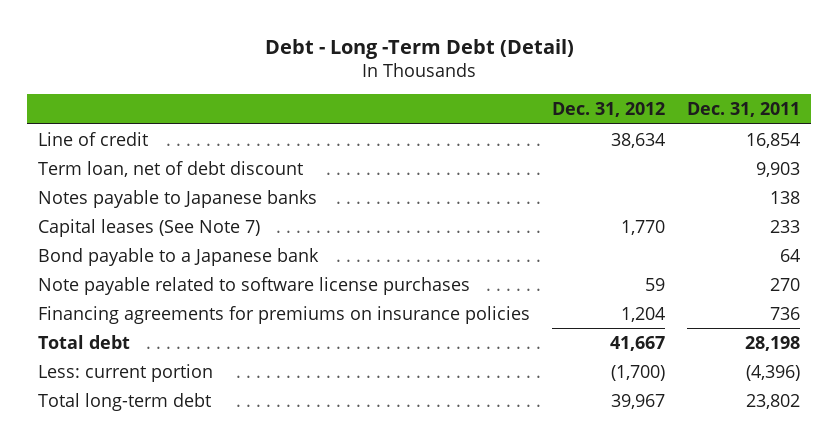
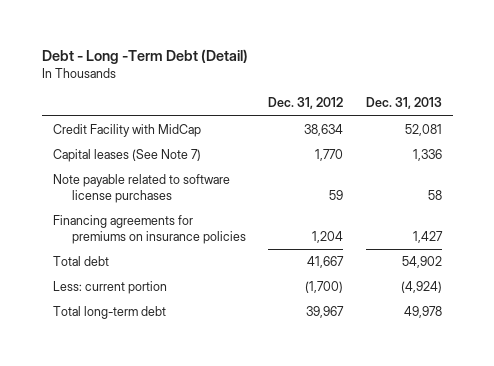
- | Dec. 31, 2012 | Dec. 31, 2011
+ | Dec. 31, 2012 | Dec. 31, 2013
- Line of credit | 38,634 | 16,854
- Term loan, net of debt discount | | 9,903
- Notes payable to Japanese banks | | 138
+ Credit Facility with MidCap | 38,634 | 52,081
- Bond payable to a Japanese bank | | 64

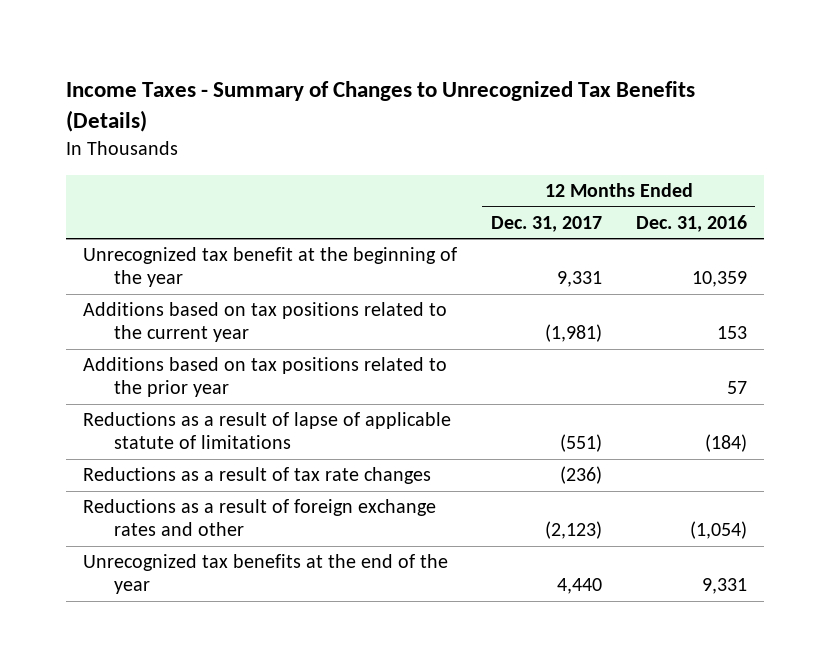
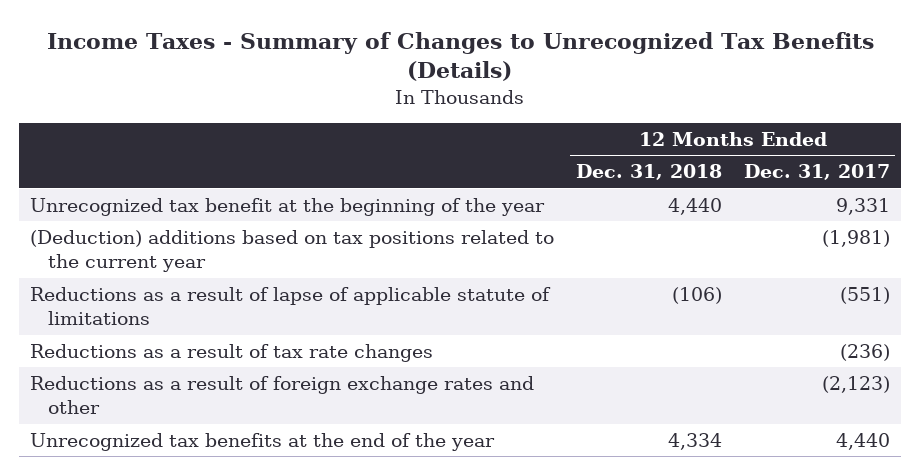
- | 12 Months Ended Dec. 31, 2017 | 12 Months Ended Dec. 31, 2016
+ | 12 Months Ended Dec. 31, 2018 | 12 Months Ended Dec. 31, 2017
- Additions based on tax positions related to the current year | (1,981) | 153
- Additions based on tax positions related to the prior year | | 57
+ (Deduction) additions based on tax positions related to the current year | | (1,981)

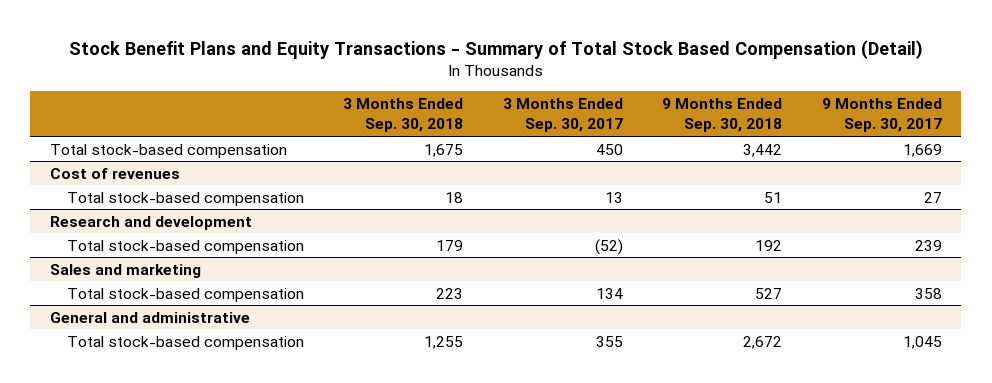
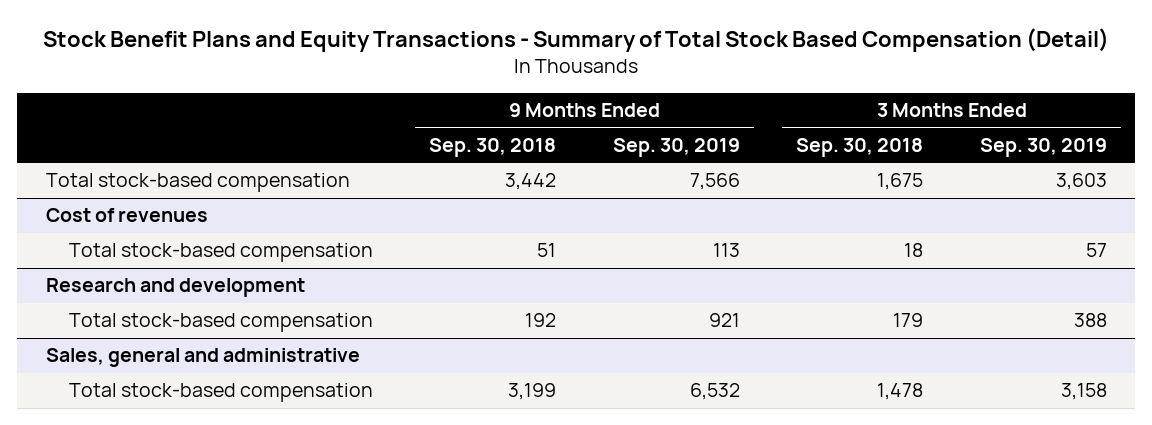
- | 3 Months Ended Sep. 30, 2018 | 3 Months Ended Sep. 30, 2017 | 9 Months Ended Sep. 30, 2018 | 9 Months Ended Sep. 30, 2017
+ | 9 Months Ended Sep. 30, 2018 | 9 Months Ended Sep. 30, 2019 | 3 Months Ended Sep. 30, 2018 | 3 Months Ended Sep. 30, 2019
- Sales and marketing
- Total stock-based compensation | 223 | 134 | 527 | 358
- General and administrative
- Total stock-based compensation | 1,255 | 355 | 2,672 | 1,045
+ Sales, general and administrative
+ Total stock-based compensation | 3,199 | 6,532 | 1,478 | 3,158

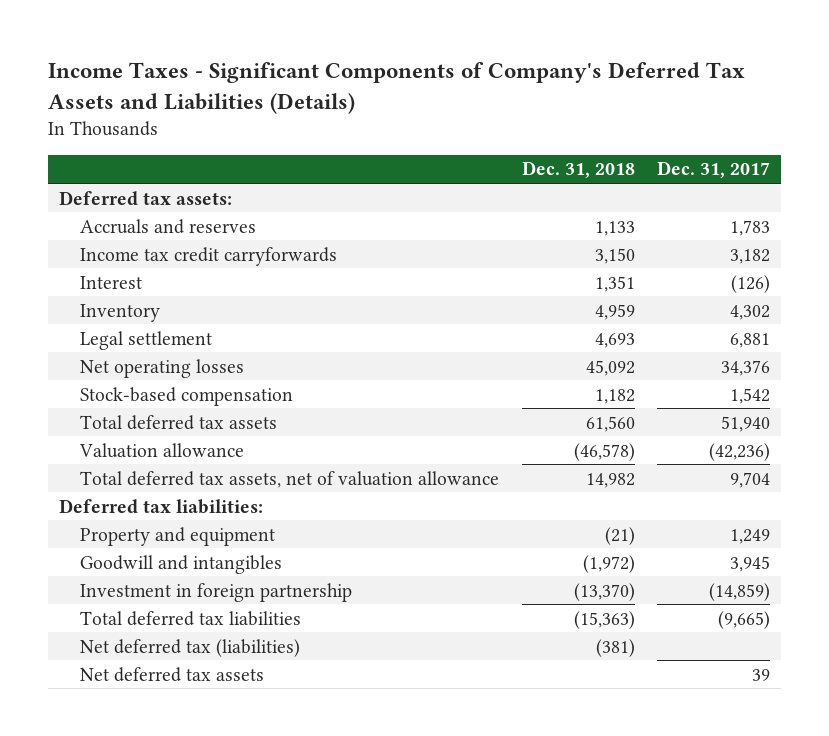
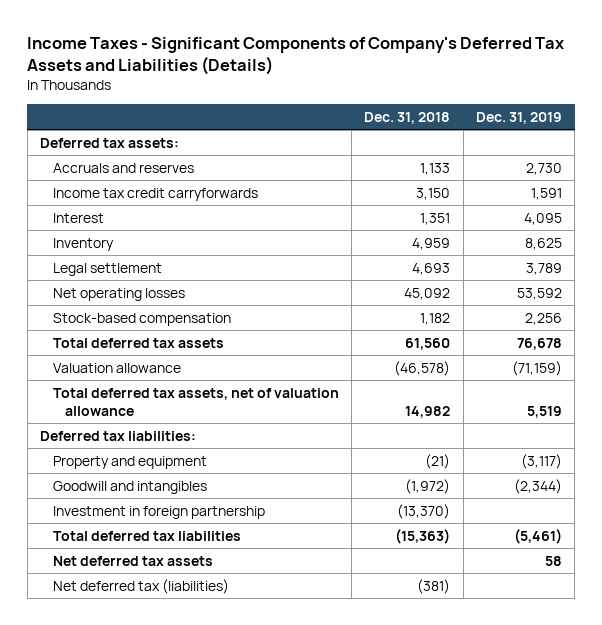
- | Dec. 31, 2018 | Dec. 31, 2017
+ | Dec. 31, 2018 | Dec. 31, 2019
moved down: Net deferred tax (liabilities) | (381) |

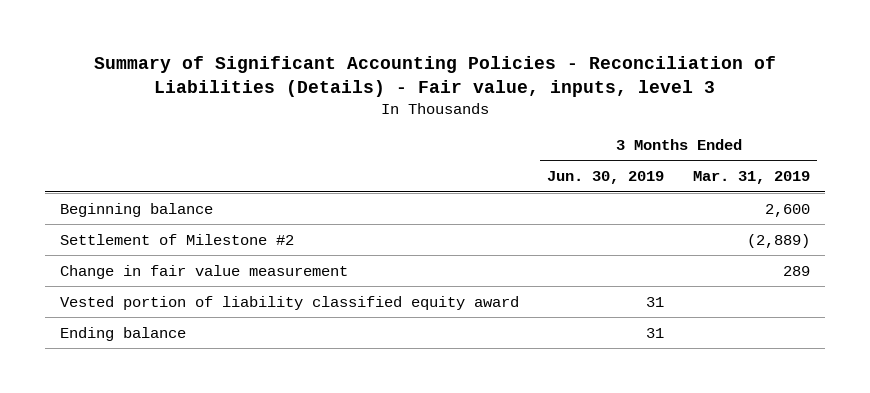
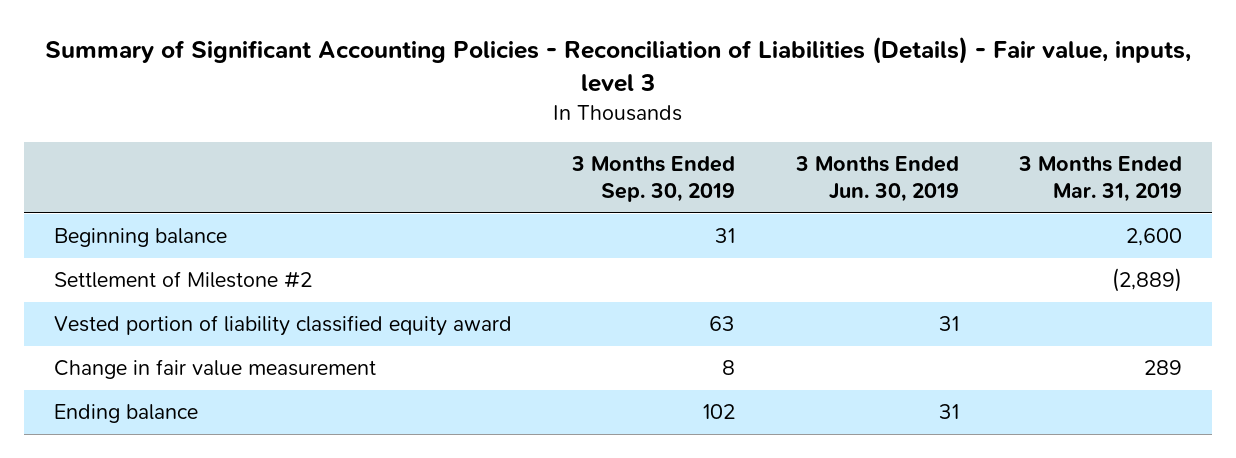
- | 3 Months Ended Jun. 30, 2019 | 3 Months Ended Mar. 31, 2019
+ | 3 Months Ended Sep. 30, 2019 | 3 Months Ended Jun. 30, 2019 | 3 Months Ended Mar. 31, 2019
moved down: Change in fair value measurement | 8 | | 289

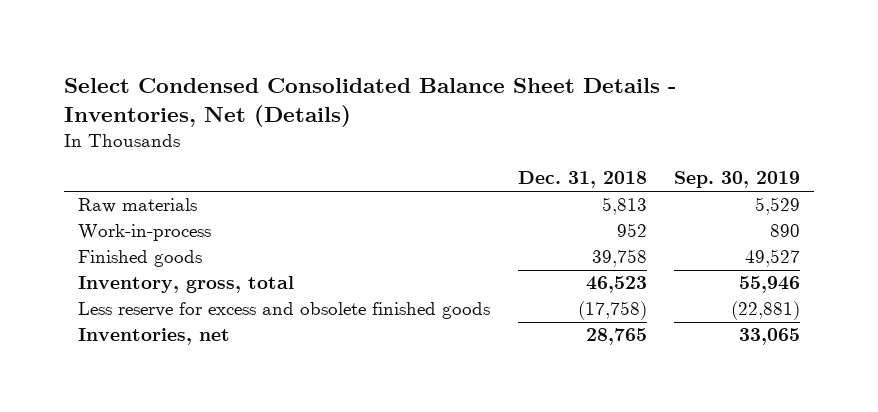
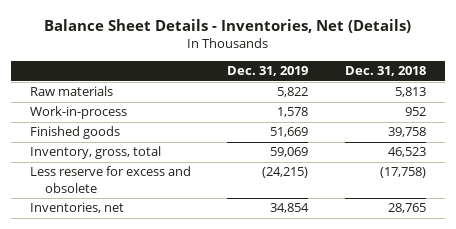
- Select Condensed Consolidated Balance Sheet Details - Inventories, Net (Details)
+ Balance Sheet Details - Inventories, Net (Details)
- | Dec. 31, 2018 | Sep. 30, 2019
+ | Dec. 31, 2019 | Dec. 31, 2018
- Less reserve for excess and obsolete finished goods | (17,758) | (22,881)
+ Less reserve for excess and obsolete | (24,215) | (17,758)

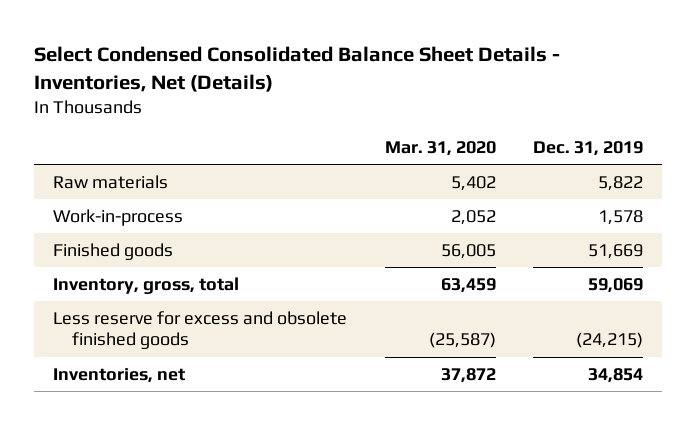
- Balance Sheet Details - Inventories, Net (Details)
+ Select Condensed Consolidated Balance Sheet Details - Inventories, Net (Details)
- | Dec. 31, 2019 | Dec. 31, 2018
+ | Mar. 31, 2020 | Dec. 31, 2019
- Less reserve for excess and obsolete | (24,215) | (17,758)
+ Less reserve for excess and obsolete finished goods | (25,587) | (24,215)

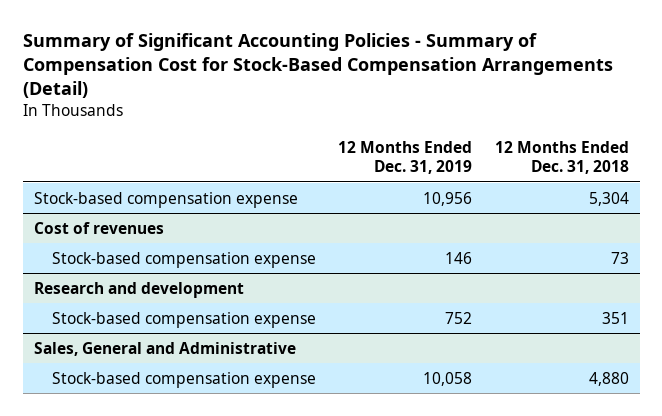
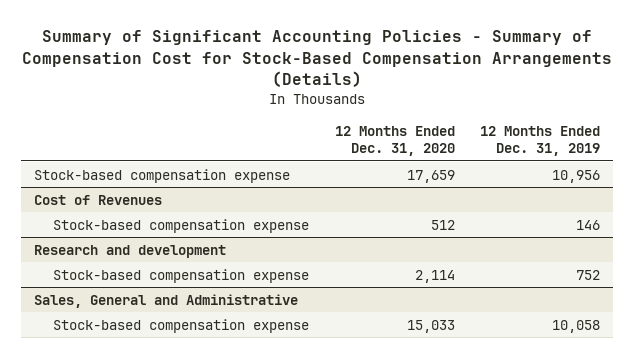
- Summary of Significant Accounting Policies - Summary of Compensation Cost for Stock-Based Compensation Arrangements (Detail)
+ Summary of Significant Accounting Policies - Summary of Compensation Cost for Stock-Based Compensation Arrangements (Details)
- | 12 Months Ended Dec. 31, 2019 | 12 Months Ended Dec. 31, 2018
+ | 12 Months Ended Dec. 31, 2020 | 12 Months Ended Dec. 31, 2019
- Cost of revenues
+ Cost of Revenues

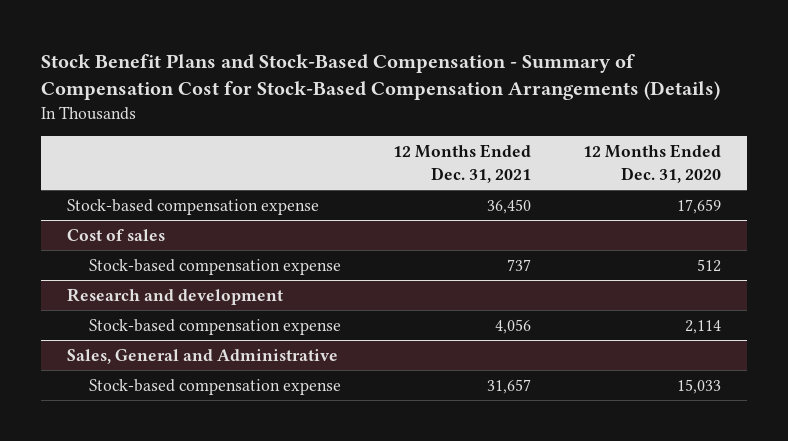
- Summary of Significant Accounting Policies - Summary of Compensation Cost for Stock-Based Compensation Arrangements (Details)
+ Stock Benefit Plans and Stock-Based Compensation - Summary of Compensation Cost for Stock-Based Compensation Arrangements (Details)
- | 12 Months Ended Dec. 31, 2020 | 12 Months Ended Dec. 31, 2019
+ | 12 Months Ended Dec. 31, 2021 | 12 Months Ended Dec. 31, 2020
- Cost of Revenues
+ Cost of sales

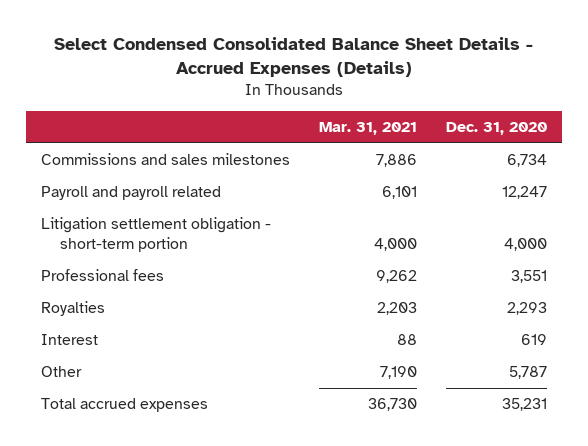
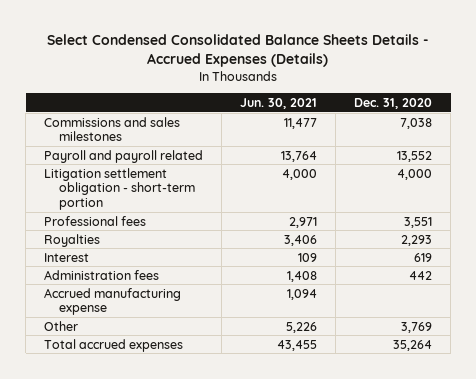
- Select Condensed Consolidated Balance Sheet Details - Accrued Expenses (Details)
+ Select Condensed Consolidated Balance Sheets Details - Accrued Expenses (Details)
- | Mar. 31, 2021 | Dec. 31, 2020
+ | Jun. 30, 2021 | Dec. 31, 2020
- Commissions and sales milestones | 7,886 | 6,734
- Payroll and payroll related | 6,101 | 12,247
+ Commissions and sales milestones | 11,477 | 7,038
+ Payroll and payroll related | 13,764 | 13,552
- Other | 7,190 | 5,787
- Total accrued expenses | 36,730 | 35,231
+ Administration fees | 1,408 | 442
+ Accrued manufacturing expense | 1,094 |
+ Other | 5,226 | 3,769
+ Total accrued expenses | 43,455 | 35,264

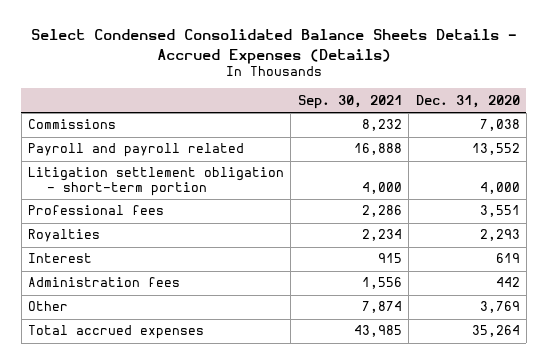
- | Jun. 30, 2021 | Dec. 31, 2020
+ | Sep. 30, 2021 | Dec. 31, 2020
- Commissions and sales milestones | 11,477 | 7,038
+ Commissions | 8,232 | 7,038
- Accrued manufacturing expense | 1,094 |

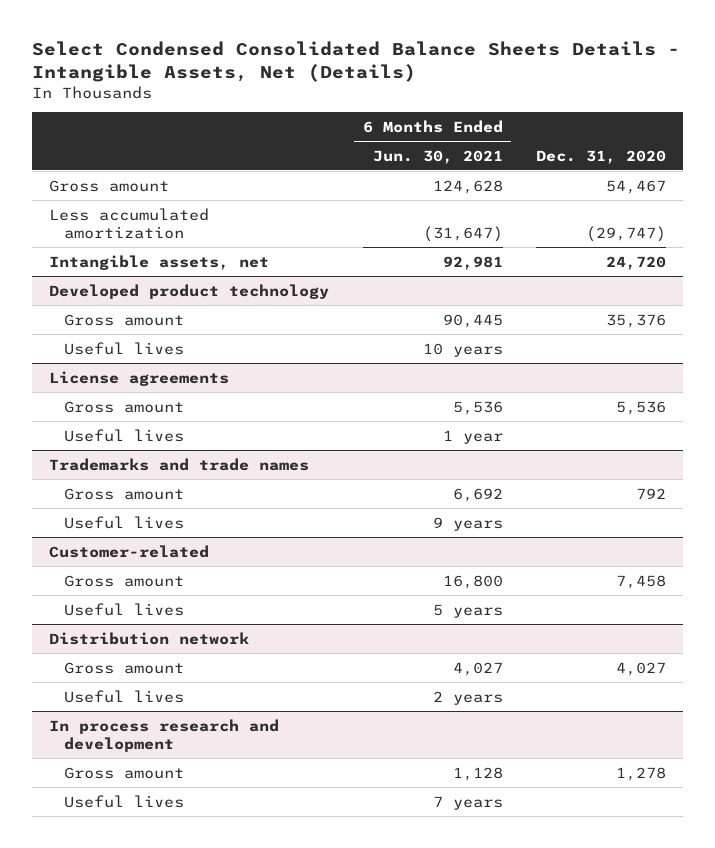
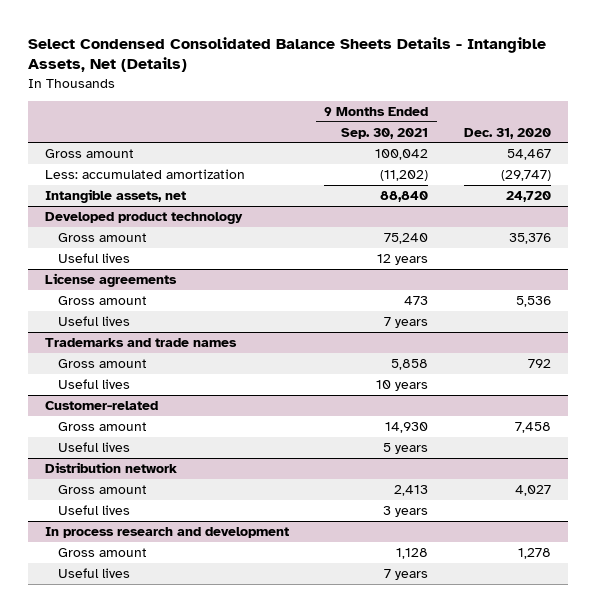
- | 6 Months Ended Jun. 30, 2021 | Dec. 31, 2020
+ | 9 Months Ended Sep. 30, 2021 | Dec. 31, 2020
- Less accumulated amortization | (31,647) | (29,747)
+ Less: accumulated amortization | (11,202) | (29,747)

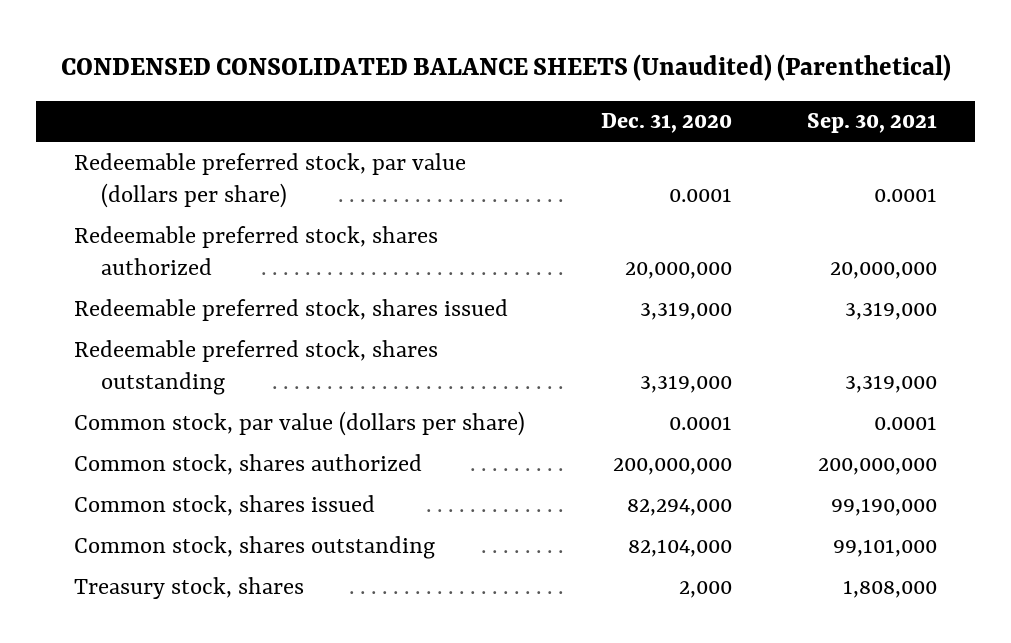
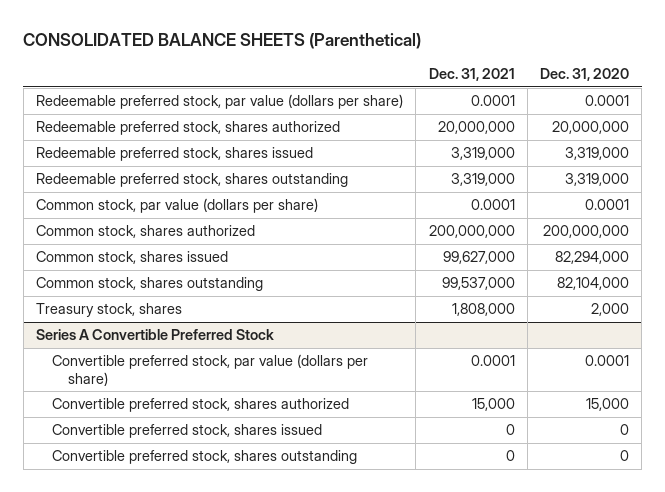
- CONDENSED CONSOLIDATED BALANCE SHEETS (Unaudited) (Parenthetical)
+ CONSOLIDATED BALANCE SHEETS (Parenthetical)
- | Dec. 31, 2020 | Sep. 30, 2021
+ | Dec. 31, 2021 | Dec. 31, 2020
+ Series A Convertible Preferred Stock
+ Convertible preferred stock, par value (dollars per share) | 0.0001 | 0.0001
+ Convertible preferred stock, shares authorized | 15,000 | 15,000
+ Convertible preferred stock, shares issued | 0 | 0
+ Convertible preferred stock, shares outstanding | 0 | 0

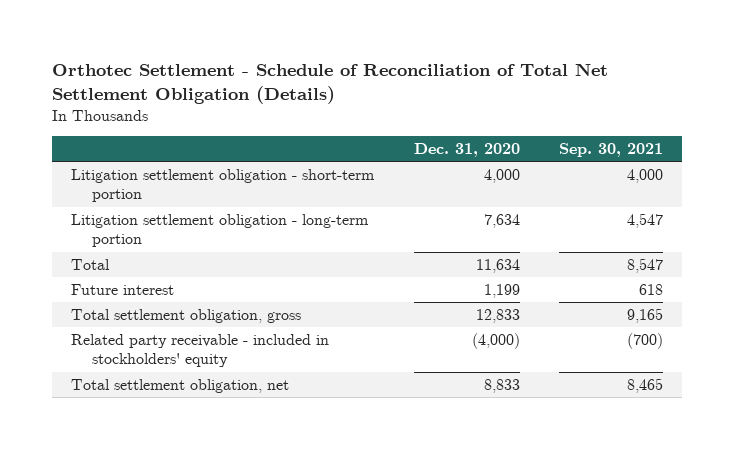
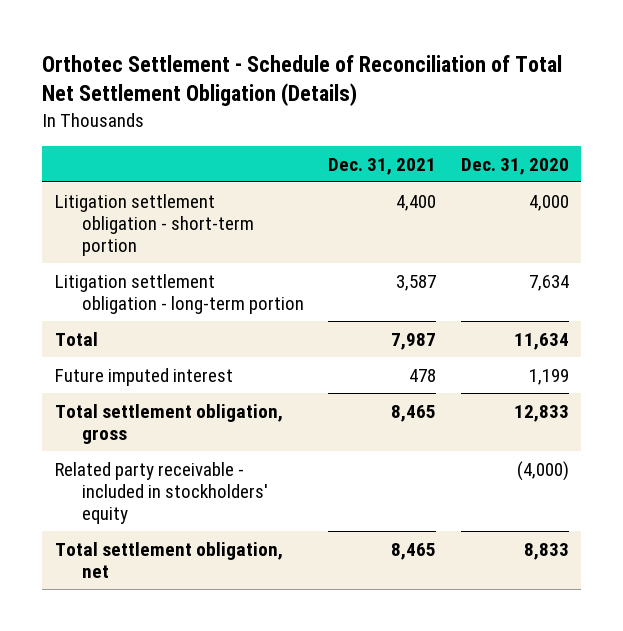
- | Dec. 31, 2020 | Sep. 30, 2021
+ | Dec. 31, 2021 | Dec. 31, 2020
- Future interest | 1,199 | 618
+ Future imputed interest | 478 | 1,199

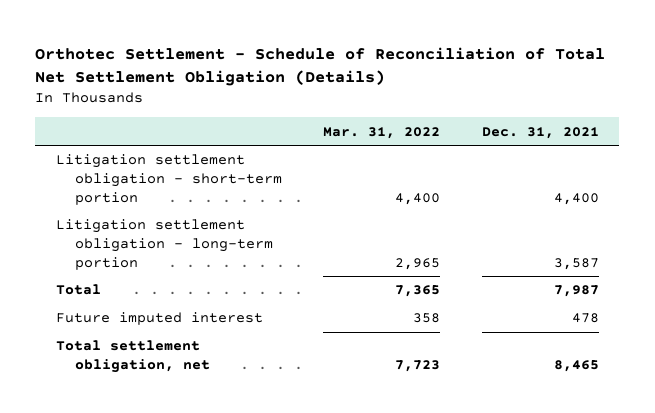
- | Dec. 31, 2021 | Dec. 31, 2020
+ | Mar. 31, 2022 | Dec. 31, 2021
- Total settlement obligation, gross | 8,465 | 12,833
- Related party receivable - included in stockholders' equity | | (4,000)

